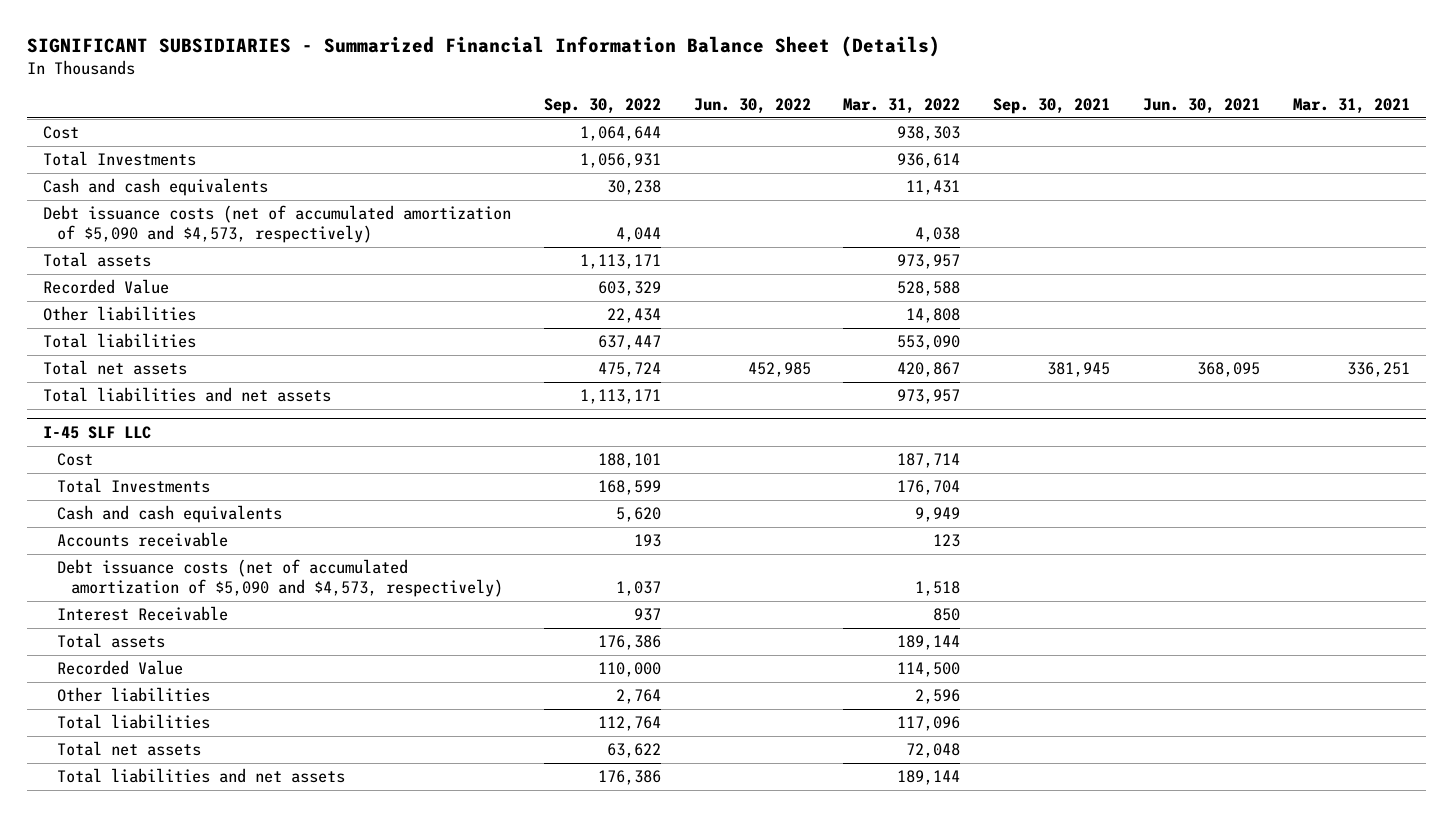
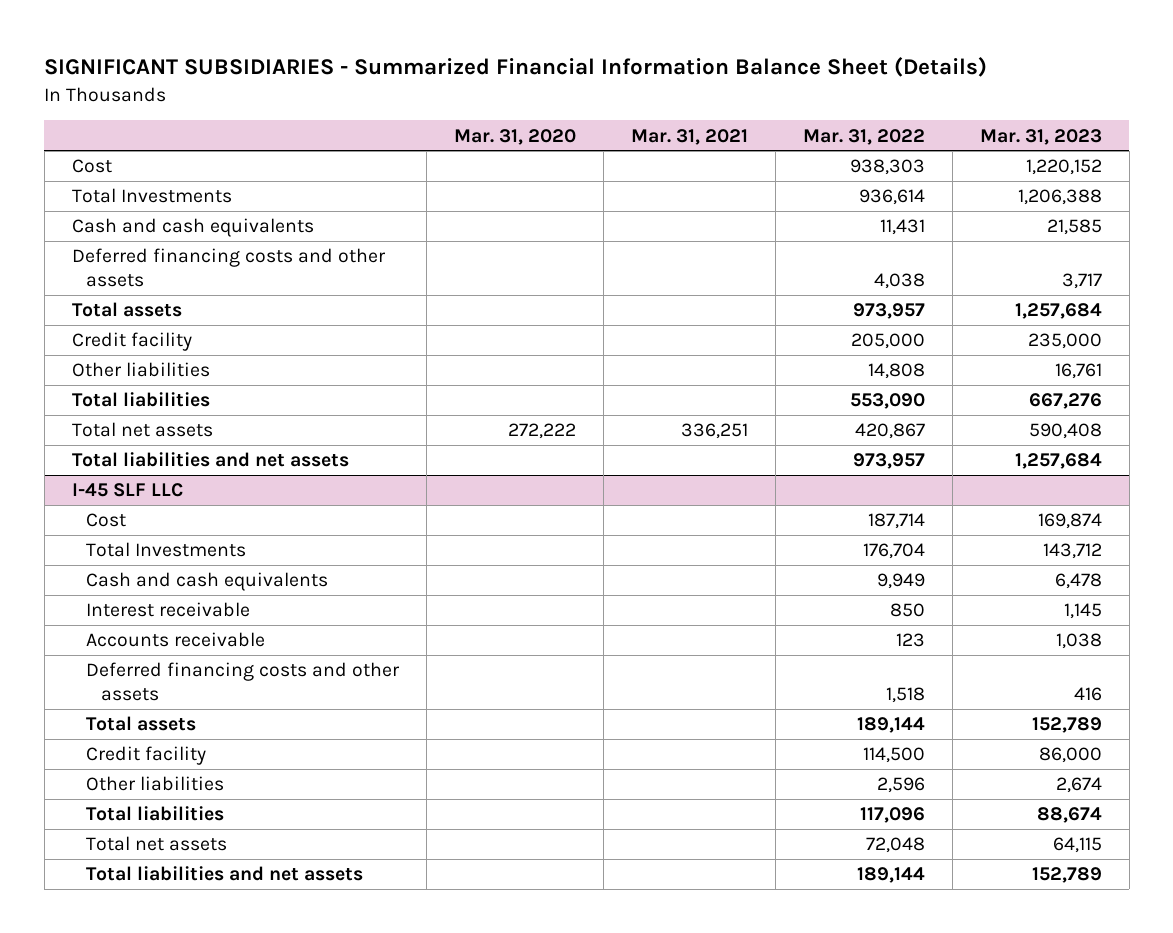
- | Sep. 30, 2022 | Jun. 30, 2022 | Mar. 31, 2022 | Sep. 30, 2021 | Jun. 30, 2021 | Mar. 31, 2021
+ | Mar. 31, 2020 | Mar. 31, 2021 | Mar. 31, 2022 | Mar. 31, 2023
- Debt issuance costs (net of accumulated amortization of $5,090 and $4,573, respectively) | 4,044 | | 4,038 | | |
+ Deferred financing costs and other assets | | | 4,038 | 3,717
- Recorded Value | 603,329 | | 528,588 | | |
+ Credit facility | | | 205,000 | 235,000
@ I-45 SLF LLC
+ Interest receivable | | | 850 | 1,145
- Debt issuance costs (net of accumulated amortization of $5,090 and $4,573, respectively) | 1,037 | | 1,518 | | |
- Interest Receivable | 937 | | 850 | | |
+ Deferred financing costs and other assets | | | 1,518 | 416
- Recorded Value | 110,000 | | 114,500 | | |
+ Credit facility | | | 114,500 | 86,000

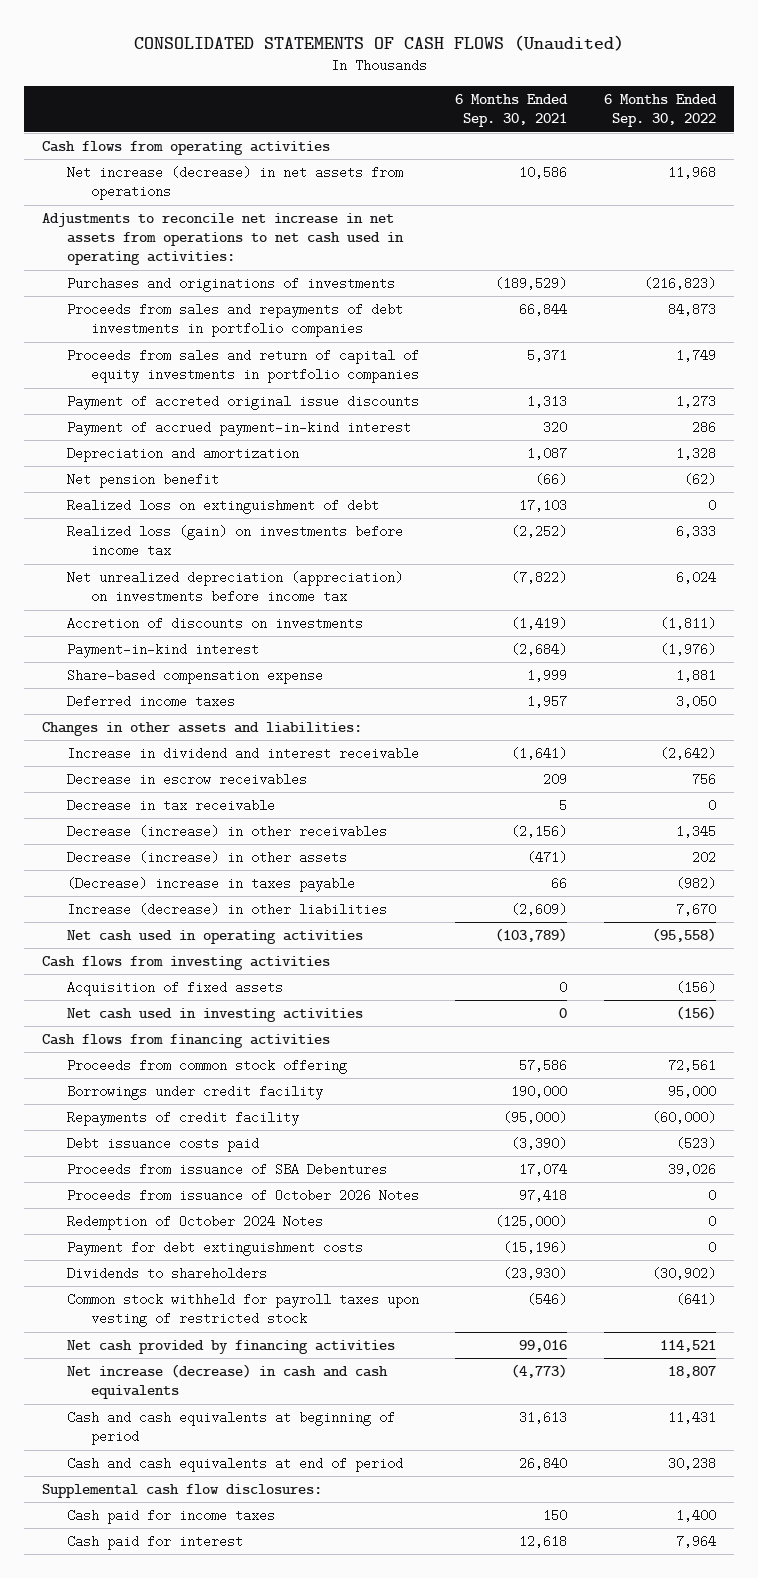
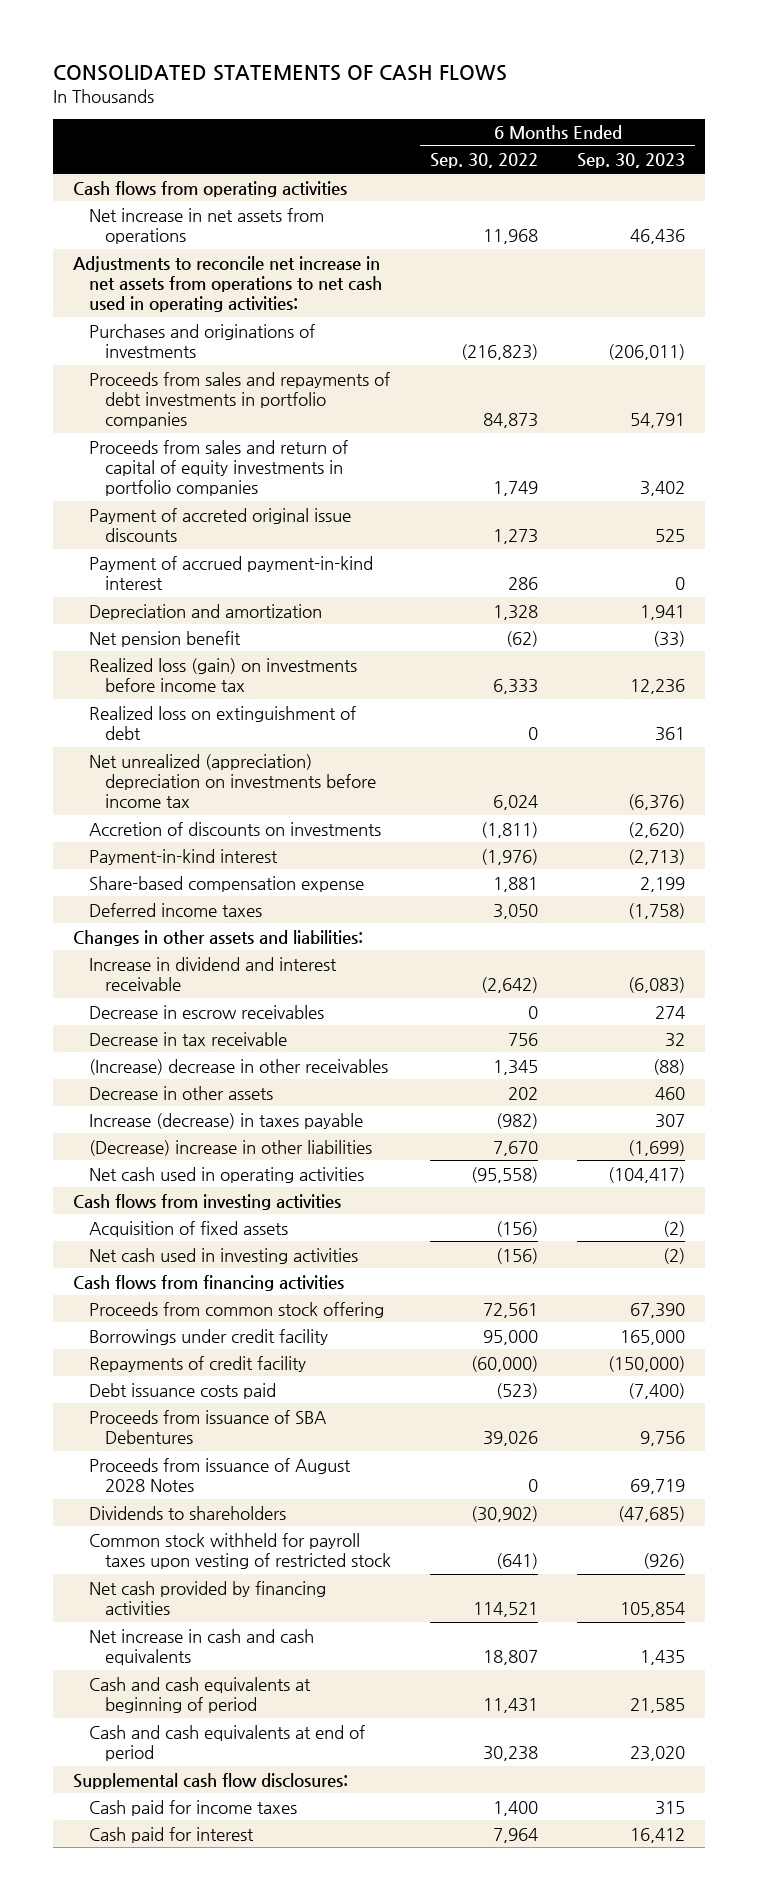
- CONSOLIDATED STATEMENTS OF CASH FLOWS (Unaudited)
+ CONSOLIDATED STATEMENTS OF CASH FLOWS
- | 6 Months Ended Sep. 30, 2021 | 6 Months Ended Sep. 30, 2022
+ | 6 Months Ended Sep. 30, 2022 | 6 Months Ended Sep. 30, 2023
- Net increase (decrease) in net assets from operations | 10,586 | 11,968
+ Net increase in net assets from operations | 11,968 | 46,436
- Net unrealized depreciation (appreciation) on investments before income tax | (7,822) | 6,024
moved down: Realized loss on extinguishment of debt | 0 | 361
+ Net unrealized (appreciation) depreciation on investments before income tax | 6,024 | (6,376)
- Decrease in escrow receivables | 209 | 756
- Decrease in tax receivable | 5 | 0
- Decrease (increase) in other receivables | (2,156) | 1,345
- Decrease (increase) in other assets | (471) | 202
- (Decrease) increase in taxes payable | 66 | (982)
- Increase (decrease) in other liabilities | (2,609) | 7,670
+ Decrease in escrow receivables | 0 | 274
+ Decrease in tax receivable | 756 | 32
+ (Increase) decrease in other receivables | 1,345 | (88)
+ Decrease in other assets | 202 | 460
+ Increase (decrease) in taxes payable | (982) | 307
+ (Decrease) increase in other liabilities | 7,670 | (1,699)
- Proceeds from issuance of October 2026 Notes | 97,418 | 0
- Redemption of October 2024 Notes | (125,000) | 0
- Payment for debt extinguishment costs | (15,196) | 0
+ Proceeds from issuance of August 2028 Notes | 0 | 69,719
- Net increase (decrease) in cash and cash equivalents | (4,773) | 18,807
+ Net increase in cash and cash equivalents | 18,807 | 1,435

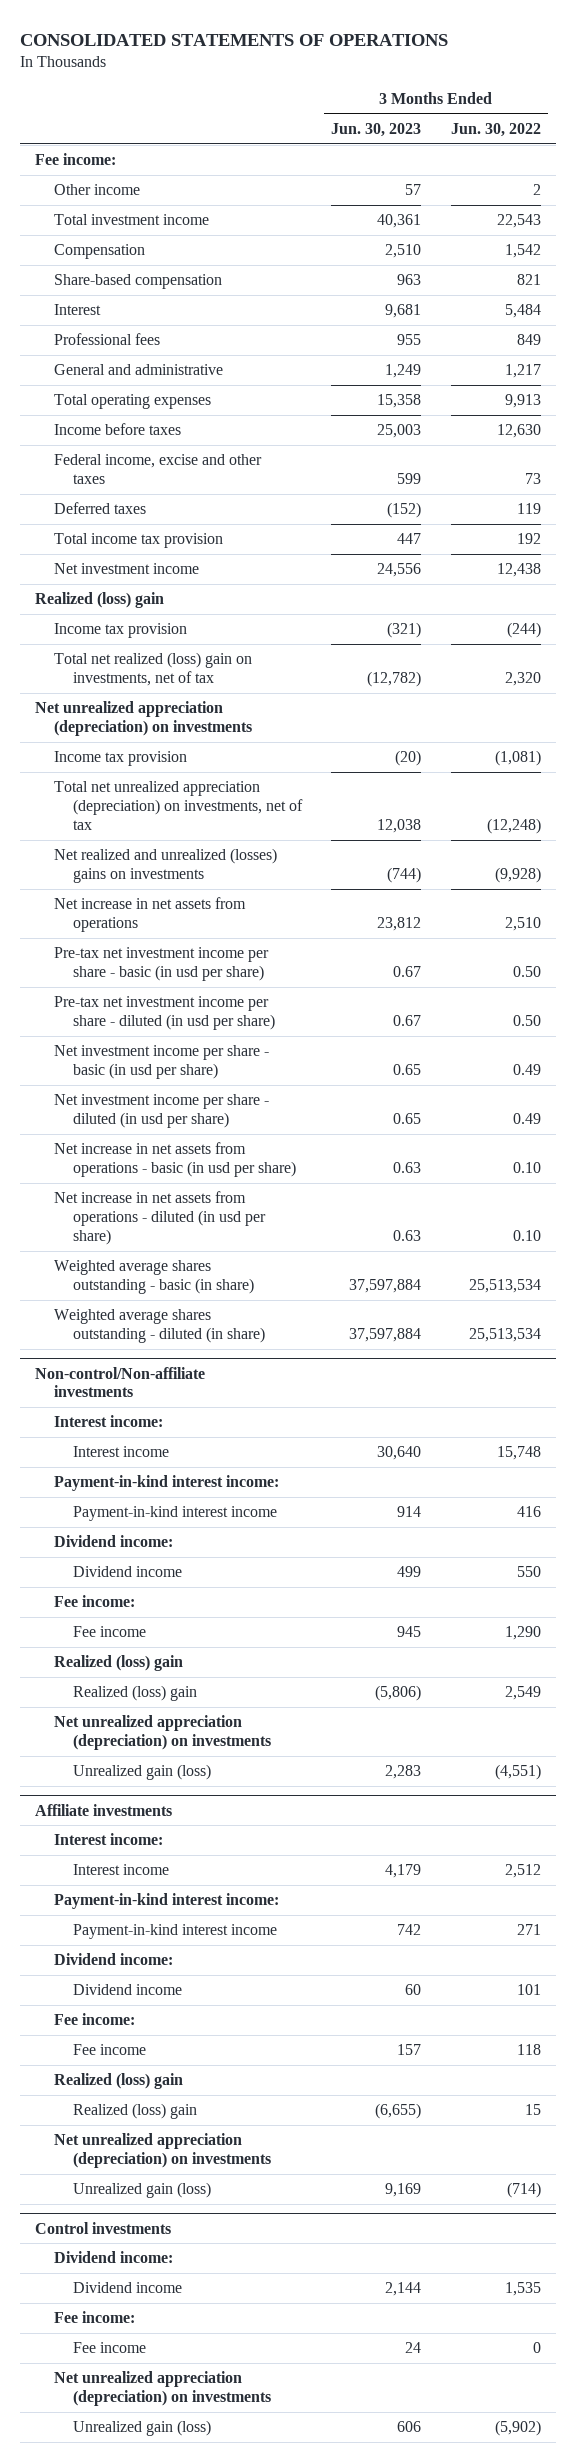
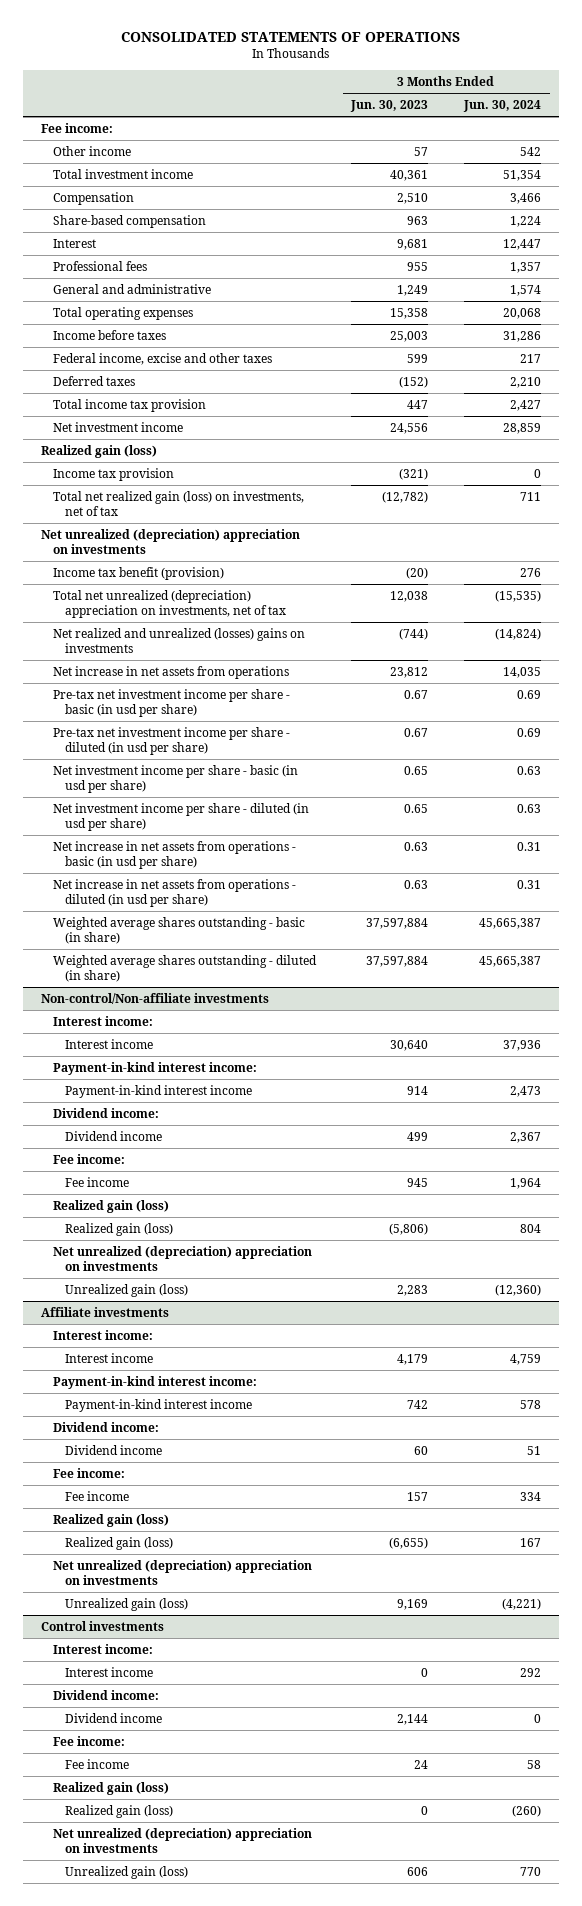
- | 3 Months Ended Jun. 30, 2023 | 3 Months Ended Jun. 30, 2022
+ | 3 Months Ended Jun. 30, 2023 | 3 Months Ended Jun. 30, 2024
- Realized (loss) gain
+ Realized gain (loss)
- Total net realized (loss) gain on investments, net of tax | (12,782) | 2,320
- Net unrealized appreciation (depreciation) on investments
- Income tax provision | (20) | (1,081)
- Total net unrealized appreciation (depreciation) on investments, net of tax | 12,038 | (12,248)
+ Total net realized gain (loss) on investments, net of tax | (12,782) | 711
+ Net unrealized (depreciation) appreciation on investments
+ Income tax benefit (provision) | (20) | 276
+ Total net unrealized (depreciation) appreciation on investments, net of tax | 12,038 | (15,535)
@ Non-control/Non-affiliate investments
- Realized (loss) gain
- Realized (loss) gain | (5,806) | 2,549
- Net unrealized appreciation (depreciation) on investments
+ Realized gain (loss)
+ Realized gain (loss) | (5,806) | 804
+ Net unrealized (depreciation) appreciation on investments
@ Affiliate investments
- Realized (loss) gain
- Realized (loss) gain | (6,655) | 15
- Net unrealized appreciation (depreciation) on investments
+ Realized gain (loss)
+ Realized gain (loss) | (6,655) | 167
+ Net unrealized (depreciation) appreciation on investments
@ Control investments
+ Interest income:
+ Interest income | 0 | 292
- Net unrealized appreciation (depreciation) on investments
+ Realized gain (loss)
+ Realized gain (loss) | 0 | (260)
+ Net unrealized (depreciation) appreciation on investments

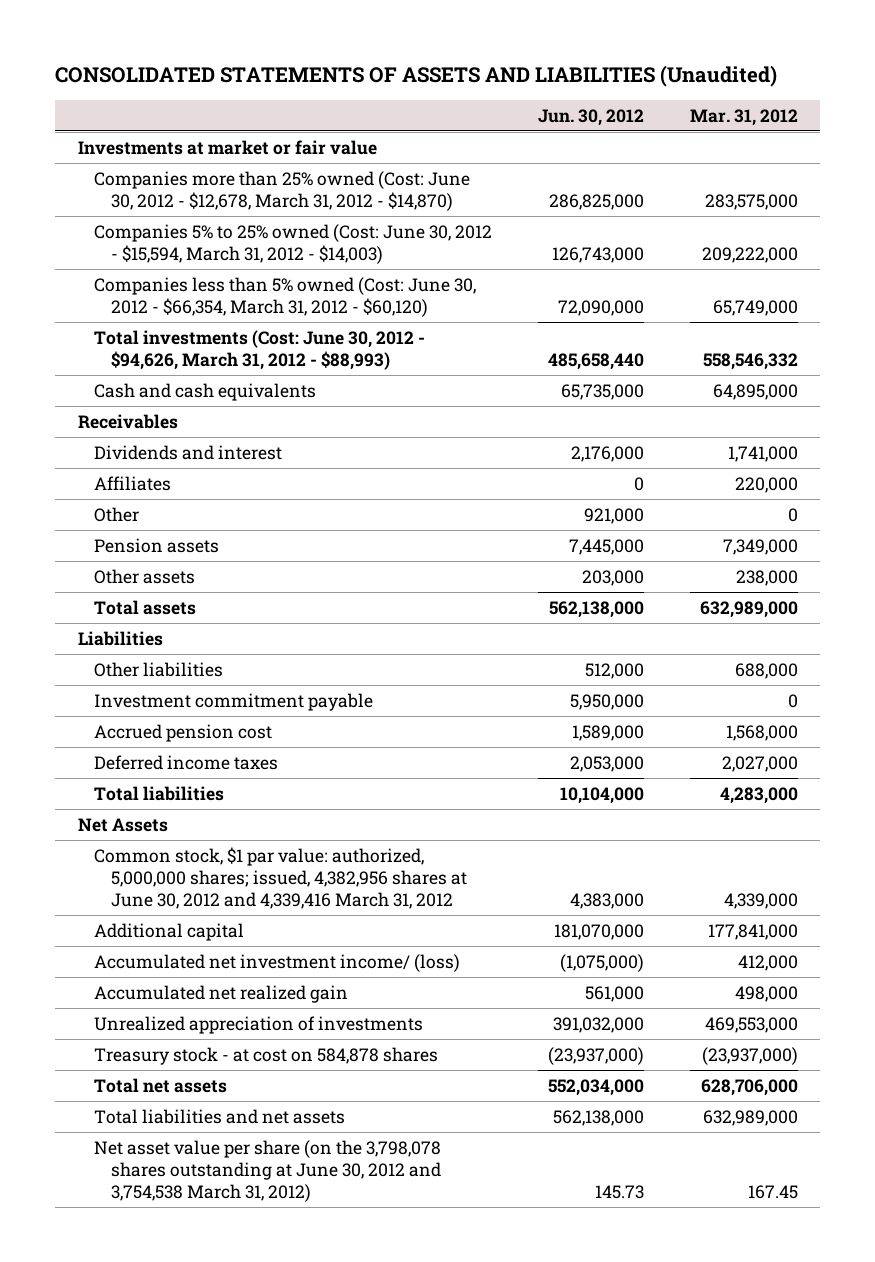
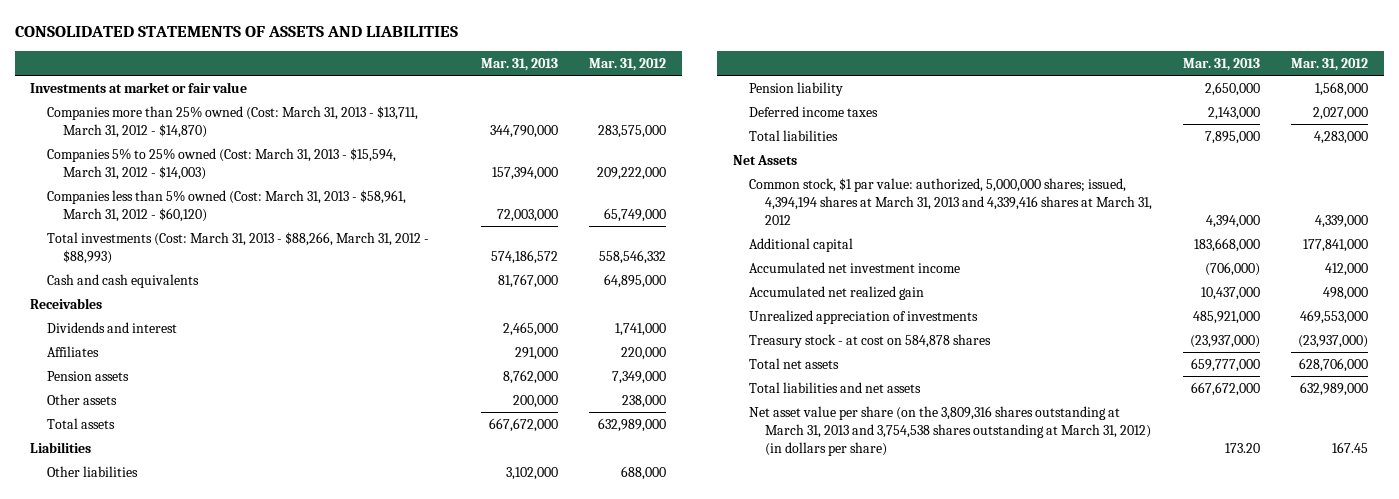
- CONSOLIDATED STATEMENTS OF ASSETS AND LIABILITIES (Unaudited)
+ CONSOLIDATED STATEMENTS OF ASSETS AND LIABILITIES
- | Jun. 30, 2012 | Mar. 31, 2012
+ | Mar. 31, 2013 | Mar. 31, 2012
- Companies more than 25% owned (Cost: June 30, 2012 - $12,678, March 31, 2012 - $14,870) | 286,825,000 | 283,575,000
- Companies 5% to 25% owned (Cost: June 30, 2012 - $15,594, March 31, 2012 - $14,003) | 126,743,000 | 209,222,000
- Companies less than 5% owned (Cost: June 30, 2012 - $66,354, March 31, 2012 - $60,120) | 72,090,000 | 65,749,000
- Total investments (Cost: June 30, 2012 - $94,626, March 31, 2012 - $88,993) | 485,658,440 | 558,546,332
+ Companies more than 25% owned (Cost: March 31, 2013 - $13,711, March 31, 2012 - $14,870) | 344,790,000 | 283,575,000
+ Companies 5% to 25% owned (Cost: March 31, 2013 - $15,594, March 31, 2012 - $14,003) | 157,394,000 | 209,222,000
+ Companies less than 5% owned (Cost: March 31, 2013 - $58,961, March 31, 2012 - $60,120) | 72,003,000 | 65,749,000
+ Total investments (Cost: March 31, 2013 - $88,266, March 31, 2012 - $88,993) | 574,186,572 | 558,546,332
- Other | 921,000 | 0
- Investment commitment payable | 5,950,000 | 0
- Accrued pension cost | 1,589,000 | 1,568,000
+ Pension liability | 2,650,000 | 1,568,000
- Common stock, $1 par value: authorized, 5,000,000 shares; issued, 4,382,956 shares at June 30, 2012 and 4,339,416 March 31, 2012 | 4,383,000 | 4,339,000
+ Common stock, $1 par value: authorized, 5,000,000 shares; issued, 4,394,194 shares at March 31, 2013 and 4,339,416 shares at March 31, 2012 | 4,394,000 | 4,339,000
- Accumulated net investment income/ (loss) | (1,075,000) | 412,000
+ Accumulated net investment income | (706,000) | 412,000
- Net asset value per share (on the 3,798,078 shares outstanding at June 30, 2012 and 3,754,538 March 31, 2012) | 145.73 | 167.45
+ Net asset value per share (on the 3,809,316 shares outstanding at March 31, 2013 and 3,754,538 shares outstanding at March 31, 2012) (in dollars per share) | 173.20 | 167.45

